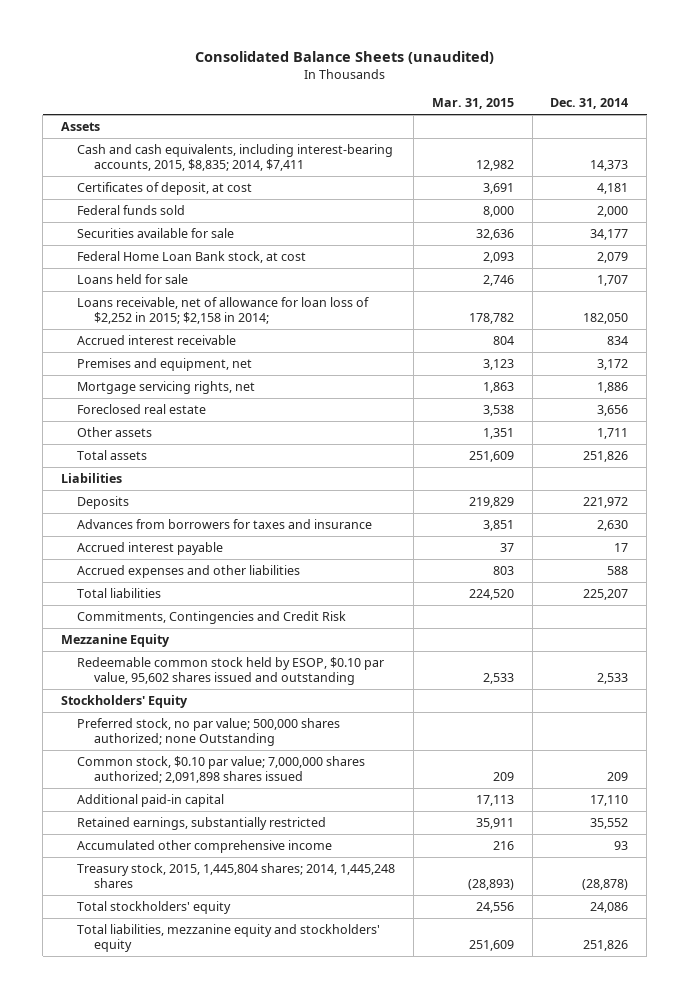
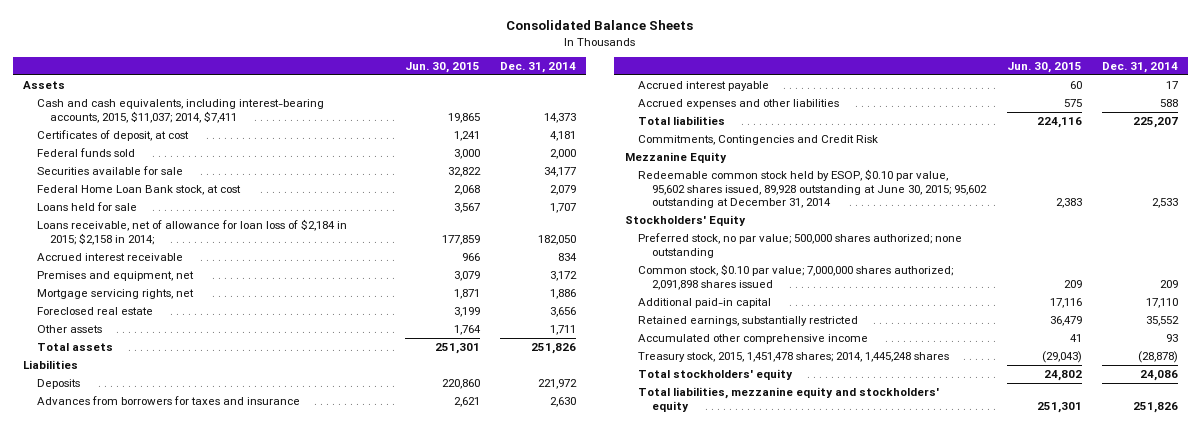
- Consolidated Balance Sheets (unaudited)
+ Consolidated Balance Sheets
- | Mar. 31, 2015 | Dec. 31, 2014
+ | Jun. 30, 2015 | Dec. 31, 2014
- Cash and cash equivalents, including interest-bearing accounts, 2015, $8,835; 2014, $7,411 | 12,982 | 14,373
+ Cash and cash equivalents, including interest-bearing accounts, 2015, $11,037; 2014, $7,411 | 19,865 | 14,373
- Loans receivable, net of allowance for loan loss of $2,252 in 2015; $2,158 in 2014; | 178,782 | 182,050
+ Loans receivable, net of allowance for loan loss of $2,184 in 2015; $2,158 in 2014; | 177,859 | 182,050
- Redeemable common stock held by ESOP, $0.10 par value, 95,602 shares issued and outstanding | 2,533 | 2,533
+ Redeemable common stock held by ESOP, $0.10 par value, 95,602 shares issued, 89,928 outstanding at June 30, 2015; 95,602 outstanding at December 31, 2014 | 2,383 | 2,533
- Preferred stock, no par value; 500,000 shares authorized; none Outstanding
+ Preferred stock, no par value; 500,000 shares authorized; none outstanding
- Treasury stock, 2015, 1,445,804 shares; 2014, 1,445,248 shares | (28,893) | (28,878)
+ Treasury stock, 2015, 1,451,478 shares; 2014, 1,445,248 shares | (29,043) | (28,878)

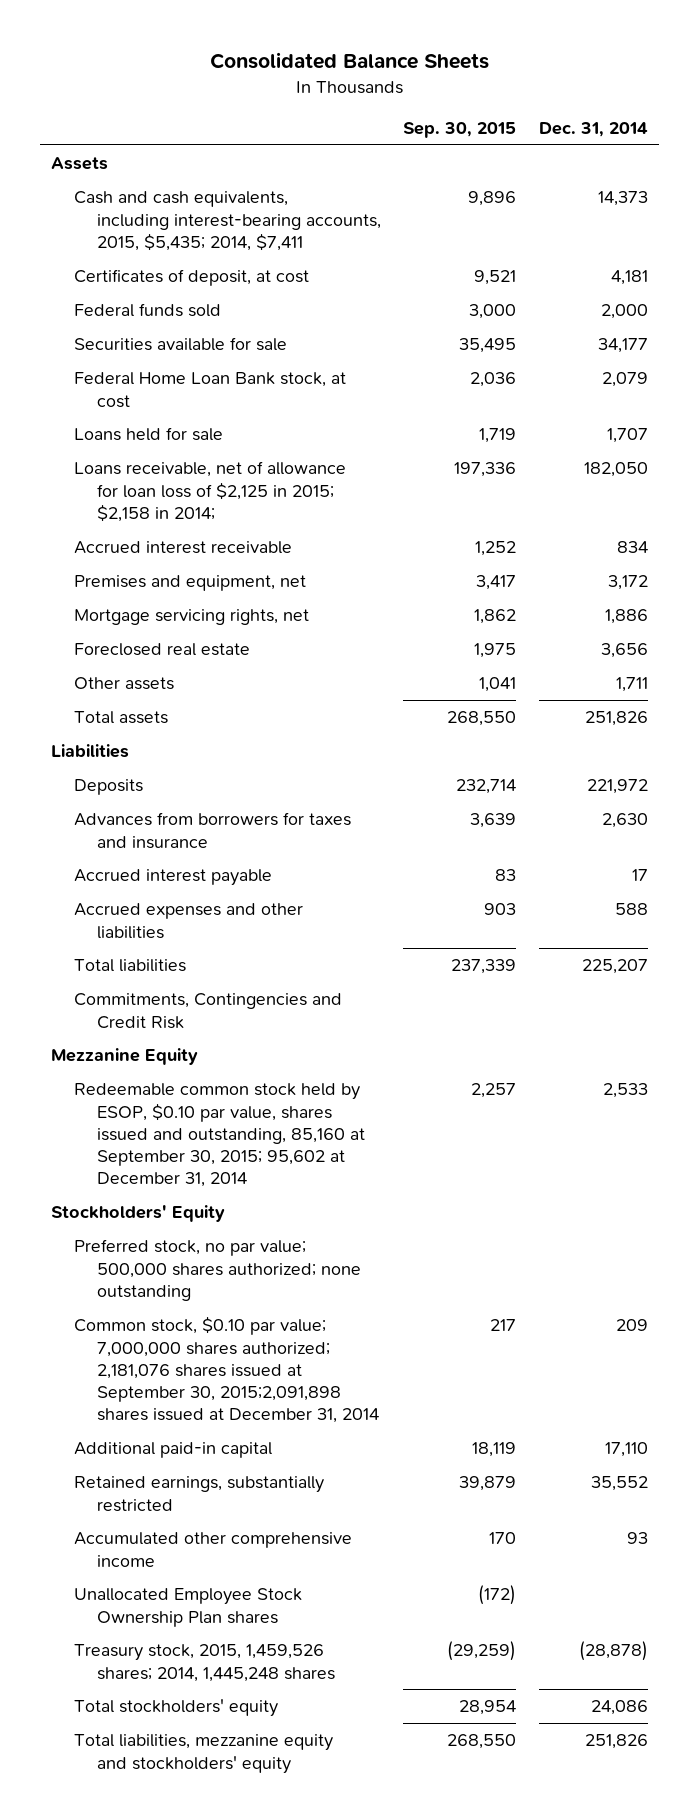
- | Jun. 30, 2015 | Dec. 31, 2014
+ | Sep. 30, 2015 | Dec. 31, 2014
- Cash and cash equivalents, including interest-bearing accounts, 2015, $11,037; 2014, $7,411 | 19,865 | 14,373
+ Cash and cash equivalents, including interest-bearing accounts, 2015, $5,435; 2014, $7,411 | 9,896 | 14,373
- Loans receivable, net of allowance for loan loss of $2,184 in 2015; $2,158 in 2014; | 177,859 | 182,050
+ Loans receivable, net of allowance for loan loss of $2,125 in 2015; $2,158 in 2014; | 197,336 | 182,050
- Redeemable common stock held by ESOP, $0.10 par value, 95,602 shares issued, 89,928 outstanding at June 30, 2015; 95,602 outstanding at December 31, 2014 | 2,383 | 2,533
+ Redeemable common stock held by ESOP, $0.10 par value, shares issued and outstanding, 85,160 at September 30, 2015; 95,602 at December 31, 2014 | 2,257 | 2,533
- Common stock, $0.10 par value; 7,000,000 shares authorized; 2,091,898 shares issued | 209 | 209
+ Common stock, $0.10 par value; 7,000,000 shares authorized; 2,181,076 shares issued at September 30, 2015;2,091,898 shares issued at December 31, 2014 | 217 | 209
- Treasury stock, 2015, 1,451,478 shares; 2014, 1,445,248 shares | (29,043) | (28,878)
+ Unallocated Employee Stock Ownership Plan shares | (172) |
+ Treasury stock, 2015, 1,459,526 shares; 2014, 1,445,248 shares | (29,259) | (28,878)

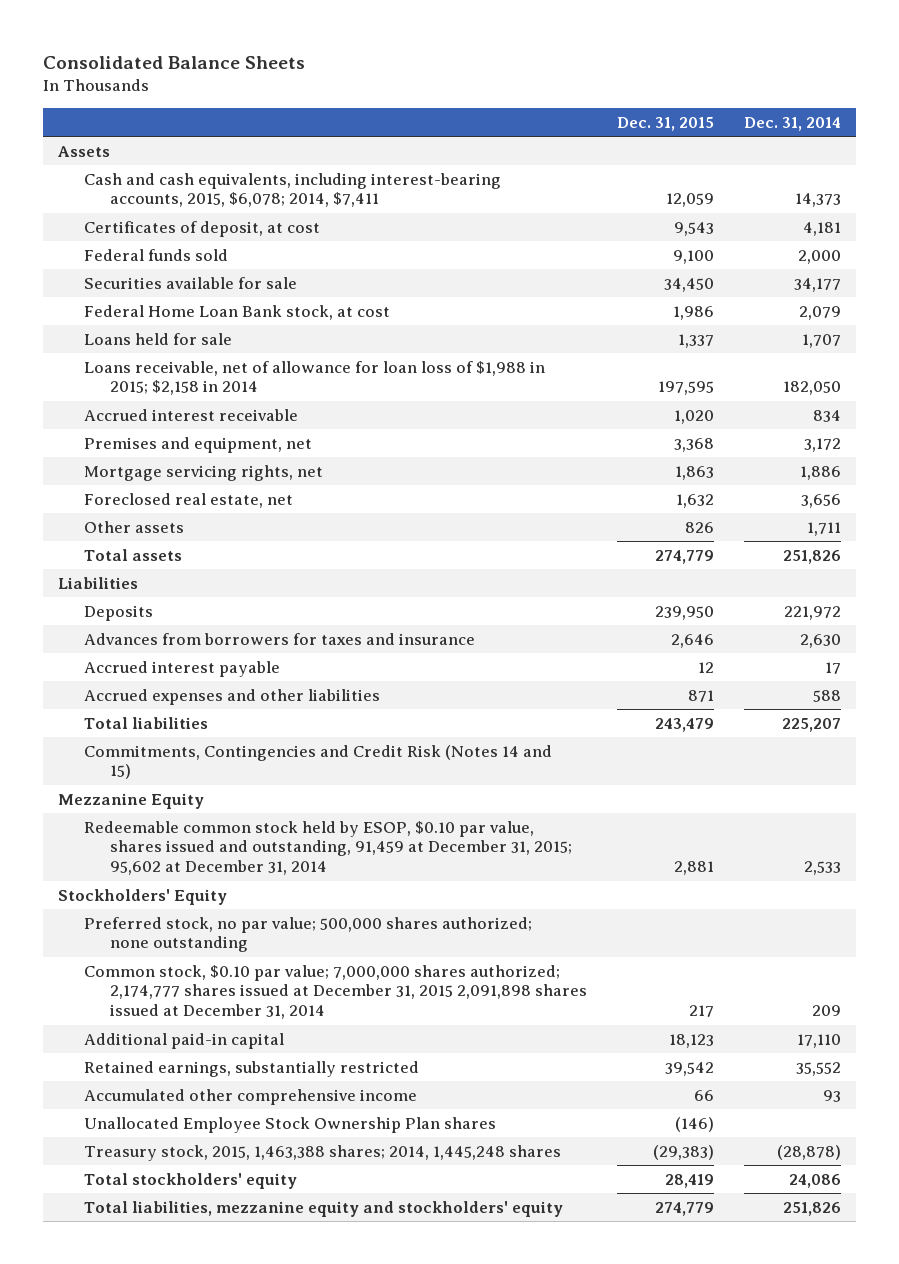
- | Sep. 30, 2015 | Dec. 31, 2014
+ | Dec. 31, 2015 | Dec. 31, 2014
- Cash and cash equivalents, including interest-bearing accounts, 2015, $5,435; 2014, $7,411 | 9,896 | 14,373
+ Cash and cash equivalents, including interest-bearing accounts, 2015, $6,078; 2014, $7,411 | 12,059 | 14,373
- Loans receivable, net of allowance for loan loss of $2,125 in 2015; $2,158 in 2014; | 197,336 | 182,050
+ Loans receivable, net of allowance for loan loss of $1,988 in 2015; $2,158 in 2014 | 197,595 | 182,050
- Foreclosed real estate | 1,975 | 3,656
+ Foreclosed real estate, net | 1,632 | 3,656
- Commitments, Contingencies and Credit Risk
+ Commitments, Contingencies and Credit Risk (Notes 14 and 15)
- Redeemable common stock held by ESOP, $0.10 par value, shares issued and outstanding, 85,160 at September 30, 2015; 95,602 at December 31, 2014 | 2,257 | 2,533
+ Redeemable common stock held by ESOP, $0.10 par value, shares issued and outstanding, 91,459 at December 31, 2015; 95,602 at December 31, 2014 | 2,881 | 2,533
- Common stock, $0.10 par value; 7,000,000 shares authorized; 2,181,076 shares issued at September 30, 2015;2,091,898 shares issued at December 31, 2014 | 217 | 209
+ Common stock, $0.10 par value; 7,000,000 shares authorized; 2,174,777 shares issued at December 31, 2015 2,091,898 shares issued at December 31, 2014 | 217 | 209
- Treasury stock, 2015, 1,459,526 shares; 2014, 1,445,248 shares | (29,259) | (28,878)
+ Treasury stock, 2015, 1,463,388 shares; 2014, 1,445,248 shares | (29,383) | (28,878)

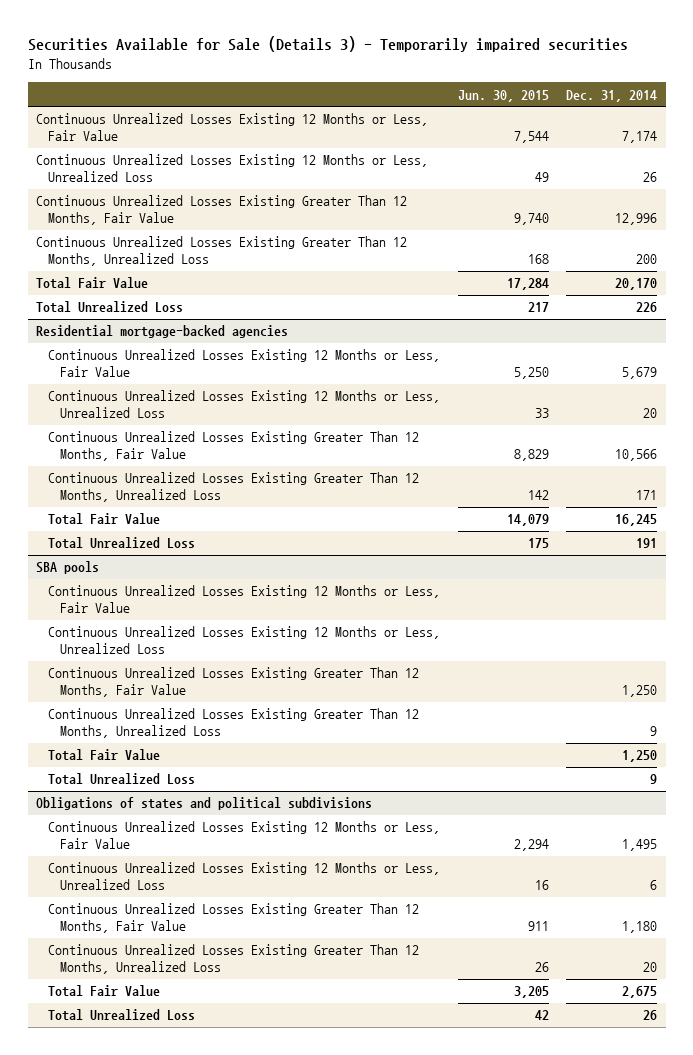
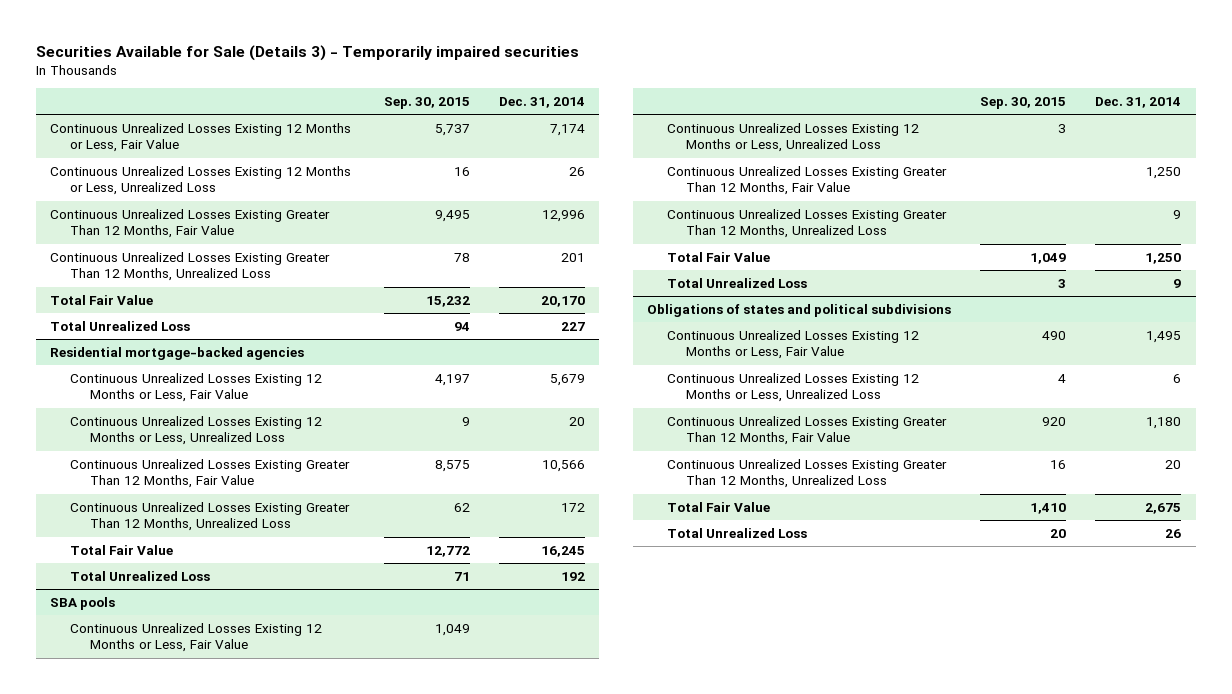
- | Jun. 30, 2015 | Dec. 31, 2014
+ | Sep. 30, 2015 | Dec. 31, 2014
- Continuous Unrealized Losses Existing Greater Than 12 Months, Unrealized Loss | 168 | 200
+ Continuous Unrealized Losses Existing Greater Than 12 Months, Unrealized Loss | 78 | 201
- Total Unrealized Loss | 217 | 226
+ Total Unrealized Loss | 94 | 227
@ Residential mortgage-backed agencies
- Continuous Unrealized Losses Existing Greater Than 12 Months, Unrealized Loss | 142 | 171
+ Continuous Unrealized Losses Existing Greater Than 12 Months, Unrealized Loss | 62 | 172
- Total Unrealized Loss | 175 | 191
+ Total Unrealized Loss | 71 | 192

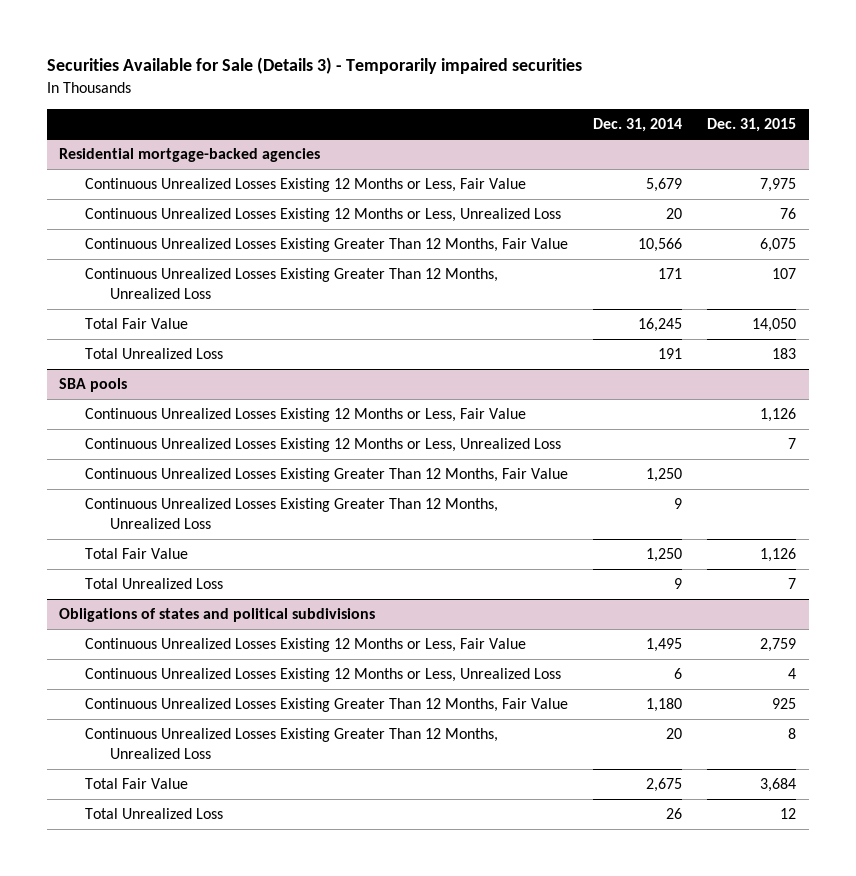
- | Sep. 30, 2015 | Dec. 31, 2014
+ | Dec. 31, 2014 | Dec. 31, 2015
- Continuous Unrealized Losses Existing 12 Months or Less, Fair Value | 5,737 | 7,174
- Continuous Unrealized Losses Existing 12 Months or Less, Unrealized Loss | 16 | 26
- Continuous Unrealized Losses Existing Greater Than 12 Months, Fair Value | 9,495 | 12,996
- Continuous Unrealized Losses Existing Greater Than 12 Months, Unrealized Loss | 78 | 201
- Total Fair Value | 15,232 | 20,170
- Total Unrealized Loss | 94 | 227
@ Residential mortgage-backed agencies
- Continuous Unrealized Losses Existing Greater Than 12 Months, Unrealized Loss | 62 | 172
+ Continuous Unrealized Losses Existing Greater Than 12 Months, Unrealized Loss | 171 | 107
- Total Unrealized Loss | 71 | 192
+ Total Unrealized Loss | 191 | 183

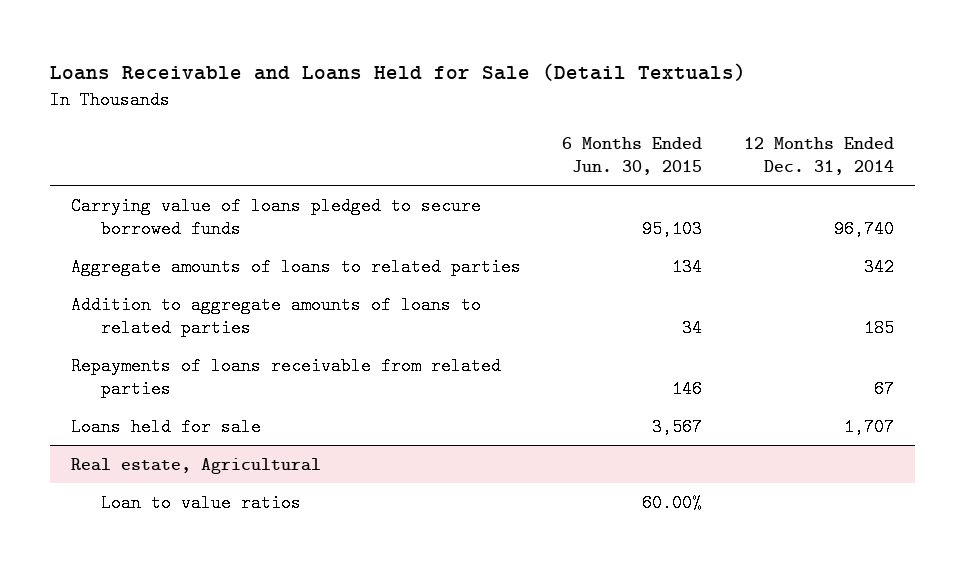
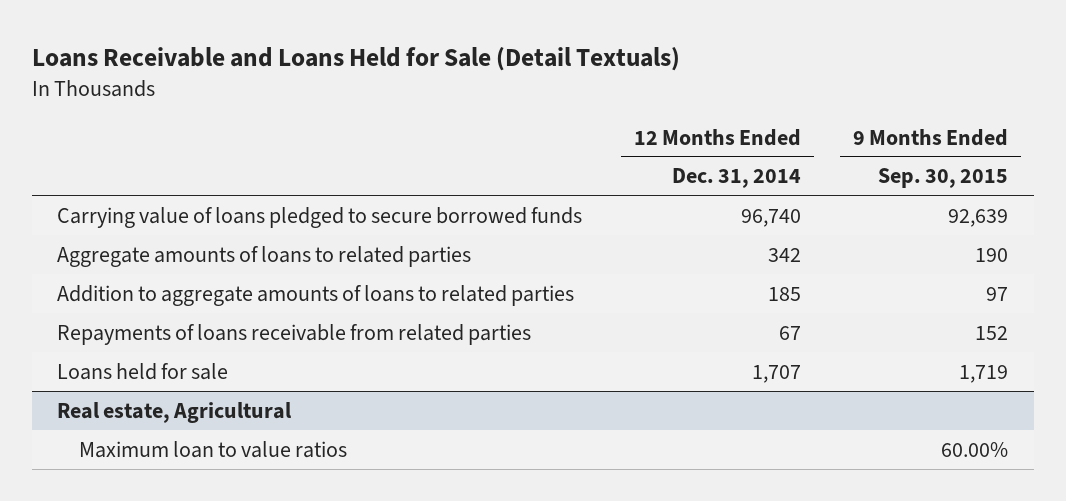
- | 6 Months Ended Jun. 30, 2015 | 12 Months Ended Dec. 31, 2014
+ | 12 Months Ended Dec. 31, 2014 | 9 Months Ended Sep. 30, 2015
@ Real estate, Agricultural
- Loan to value ratios | 60.00% |
+ Maximum loan to value ratios | | 60.00%

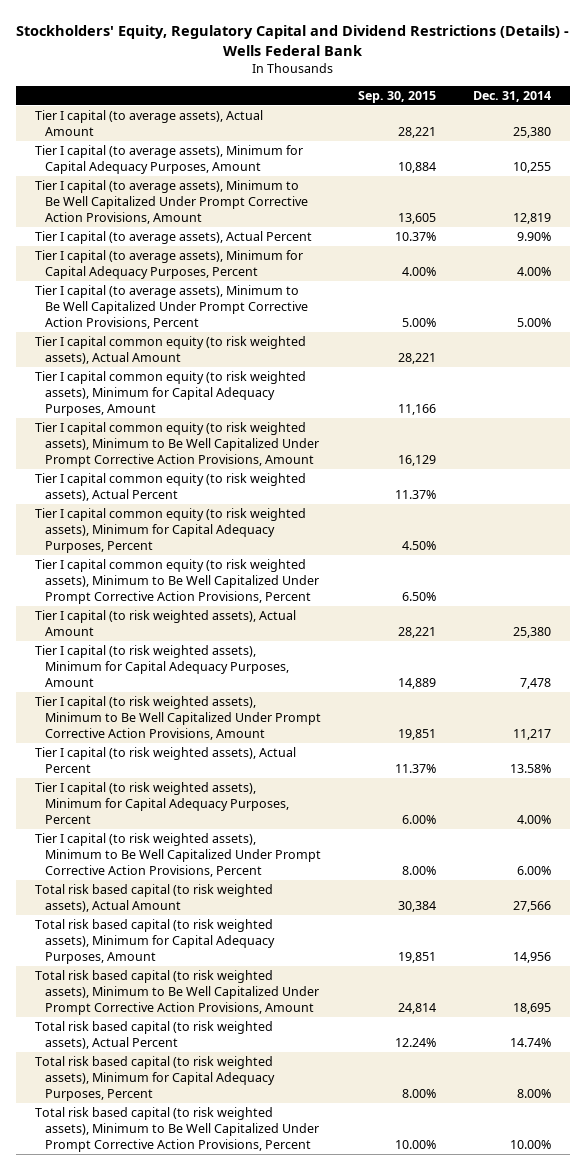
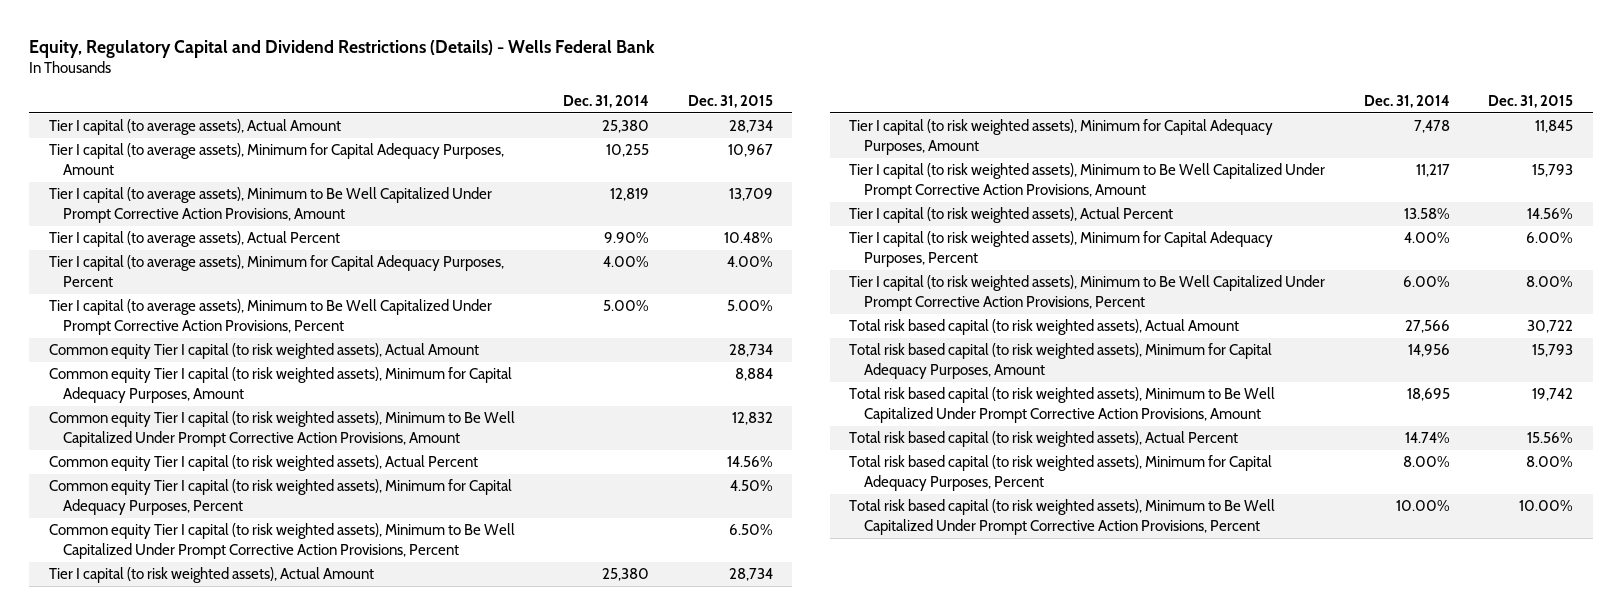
- Stockholders' Equity, Regulatory Capital and Dividend Restrictions (Details) - Wells Federal Bank
+ Equity, Regulatory Capital and Dividend Restrictions (Details) - Wells Federal Bank
- | Sep. 30, 2015 | Dec. 31, 2014
+ | Dec. 31, 2014 | Dec. 31, 2015
- Tier I capital common equity (to risk weighted assets), Actual Amount | 28,221 |
- Tier I capital common equity (to risk weighted assets), Minimum for Capital Adequacy Purposes, Amount | 11,166 |
- Tier I capital common equity (to risk weighted assets), Minimum to Be Well Capitalized Under Prompt Corrective Action Provisions, Amount | 16,129 |
- Tier I capital common equity (to risk weighted assets), Actual Percent | 11.37% |
- Tier I capital common equity (to risk weighted assets), Minimum for Capital Adequacy Purposes, Percent | 4.50% |
- Tier I capital common equity (to risk weighted assets), Minimum to Be Well Capitalized Under Prompt Corrective Action Provisions, Percent | 6.50% |
+ Common equity Tier I capital (to risk weighted assets), Actual Amount | | 28,734
+ Common equity Tier I capital (to risk weighted assets), Minimum for Capital Adequacy Purposes, Amount | | 8,884
+ Common equity Tier I capital (to risk weighted assets), Minimum to Be Well Capitalized Under Prompt Corrective Action Provisions, Amount | | 12,832
+ Common equity Tier I capital (to risk weighted assets), Actual Percent | | 14.56%
+ Common equity Tier I capital (to risk weighted assets), Minimum for Capital Adequacy Purposes, Percent | | 4.50%
+ Common equity Tier I capital (to risk weighted assets), Minimum to Be Well Capitalized Under Prompt Corrective Action Provisions, Percent | | 6.50%

